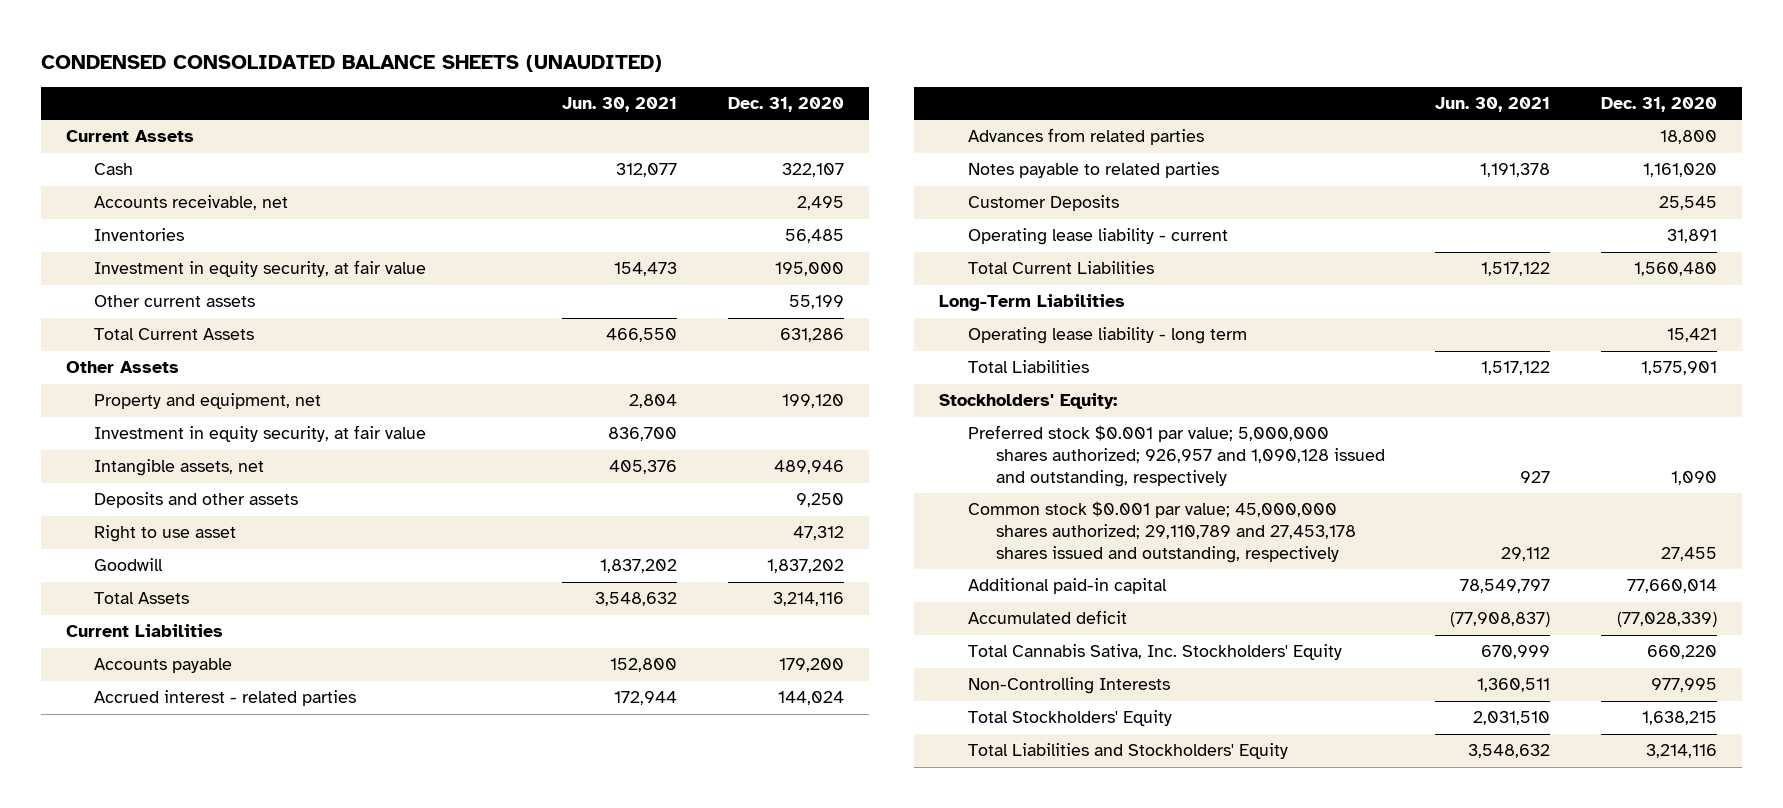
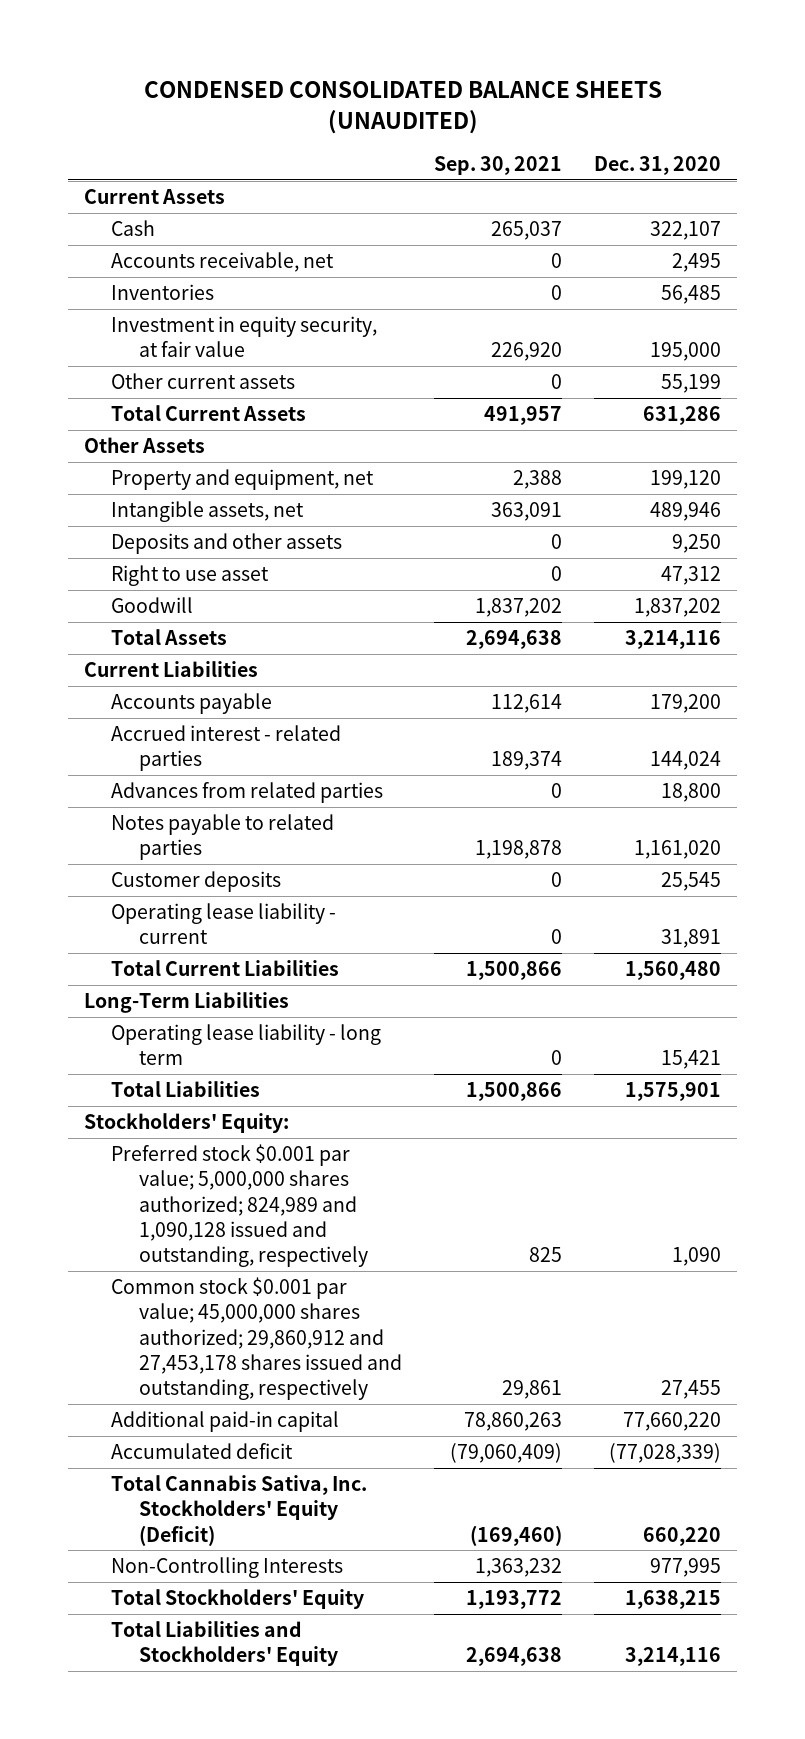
- | Jun. 30, 2021 | Dec. 31, 2020
+ | Sep. 30, 2021 | Dec. 31, 2020
- Investment in equity security, at fair value | 836,700 |
- Customer Deposits | | 25,545
+ Customer deposits | 0 | 25,545
- Preferred stock $0.001 par value; 5,000,000 shares authorized; 926,957 and 1,090,128 issued and outstanding, respectively | 927 | 1,090
- Common stock $0.001 par value; 45,000,000 shares authorized; 29,110,789 and 27,453,178 shares issued and outstanding, respectively | 29,112 | 27,455
- Additional paid-in capital | 78,549,797 | 77,660,014
+ Preferred stock $0.001 par value; 5,000,000 shares authorized; 824,989 and 1,090,128 issued and outstanding, respectively | 825 | 1,090
+ Common stock $0.001 par value; 45,000,000 shares authorized; 29,860,912 and 27,453,178 shares issued and outstanding, respectively | 29,861 | 27,455
+ Additional paid-in capital | 78,860,263 | 77,660,220
- Total Cannabis Sativa, Inc. Stockholders' Equity | 670,999 | 660,220
+ Total Cannabis Sativa, Inc. Stockholders' Equity (Deficit) | (169,460) | 660,220

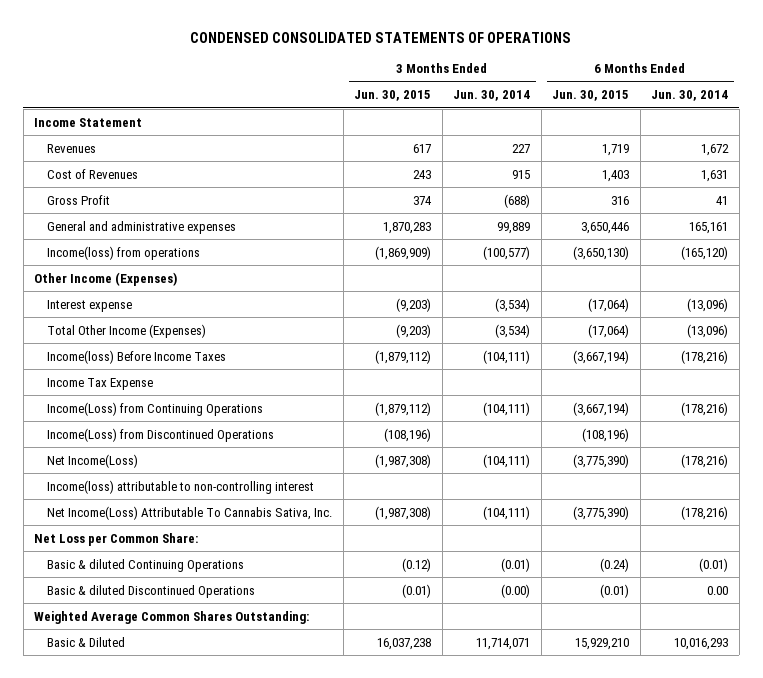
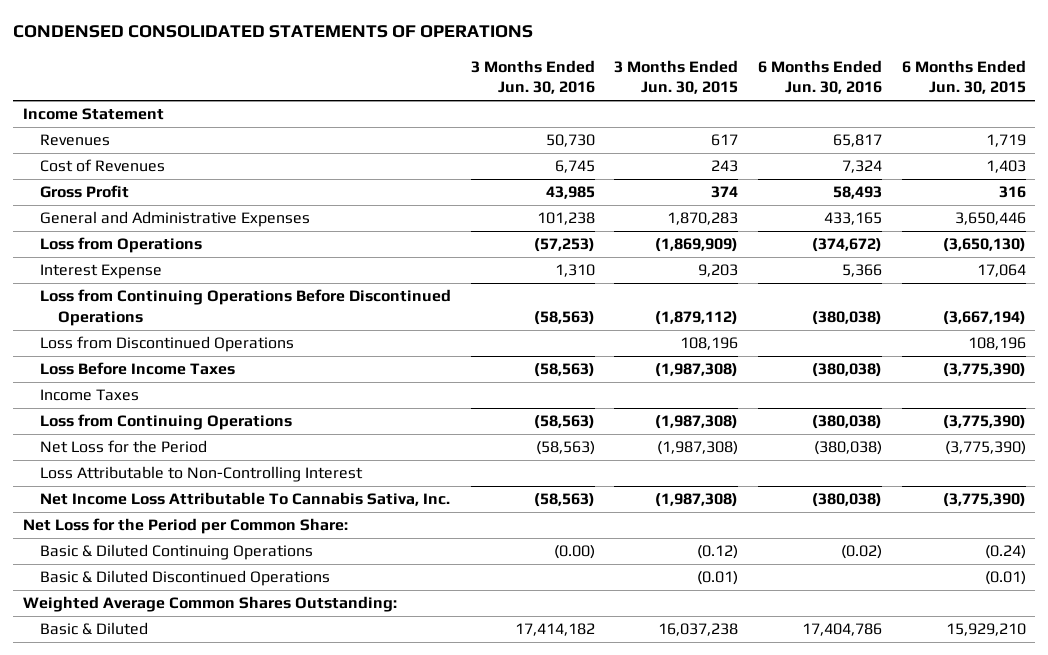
- | 3 Months Ended Jun. 30, 2015 | 3 Months Ended Jun. 30, 2014 | 6 Months Ended Jun. 30, 2015 | 6 Months Ended Jun. 30, 2014
+ | 3 Months Ended Jun. 30, 2016 | 3 Months Ended Jun. 30, 2015 | 6 Months Ended Jun. 30, 2016 | 6 Months Ended Jun. 30, 2015
- General and administrative expenses | 1,870,283 | 99,889 | 3,650,446 | 165,161
- Income(loss) from operations | (1,869,909) | (100,577) | (3,650,130) | (165,120)
- Other Income (Expenses)
- Interest expense | (9,203) | (3,534) | (17,064) | (13,096)
- Total Other Income (Expenses) | (9,203) | (3,534) | (17,064) | (13,096)
- Income(loss) Before Income Taxes | (1,879,112) | (104,111) | (3,667,194) | (178,216)
- Income Tax Expense
- Income(Loss) from Continuing Operations | (1,879,112) | (104,111) | (3,667,194) | (178,216)
- Income(Loss) from Discontinued Operations | (108,196) | | (108,196) |
- Net Income(Loss) | (1,987,308) | (104,111) | (3,775,390) | (178,216)
- Income(loss) attributable to non-controlling interest
- Net Income(Loss) Attributable To Cannabis Sativa, Inc. | (1,987,308) | (104,111) | (3,775,390) | (178,216)
- Net Loss per Common Share:
- Basic & diluted Continuing Operations | (0.12) | (0.01) | (0.24) | (0.01)
- Basic & diluted Discontinued Operations | (0.01) | (0.00) | (0.01) | 0.00
+ General and Administrative Expenses | 101,238 | 1,870,283 | 433,165 | 3,650,446
+ Loss from Operations | (57,253) | (1,869,909) | (374,672) | (3,650,130)
+ Interest Expense | 1,310 | 9,203 | 5,366 | 17,064
+ Loss from Continuing Operations Before Discontinued Operations | (58,563) | (1,879,112) | (380,038) | (3,667,194)
+ Loss from Discontinued Operations | | 108,196 | | 108,196
+ Loss Before Income Taxes | (58,563) | (1,987,308) | (380,038) | (3,775,390)
+ Income Taxes
+ Loss from Continuing Operations | (58,563) | (1,987,308) | (380,038) | (3,775,390)
+ Net Loss for the Period | (58,563) | (1,987,308) | (380,038) | (3,775,390)
+ Loss Attributable to Non-Controlling Interest
+ Net Income Loss Attributable To Cannabis Sativa, Inc. | (58,563) | (1,987,308) | (380,038) | (3,775,390)
+ Net Loss for the Period per Common Share:
+ Basic & Diluted Continuing Operations | (0.00) | (0.12) | (0.02) | (0.24)
+ Basic & Diluted Discontinued Operations | | (0.01) | | (0.01)

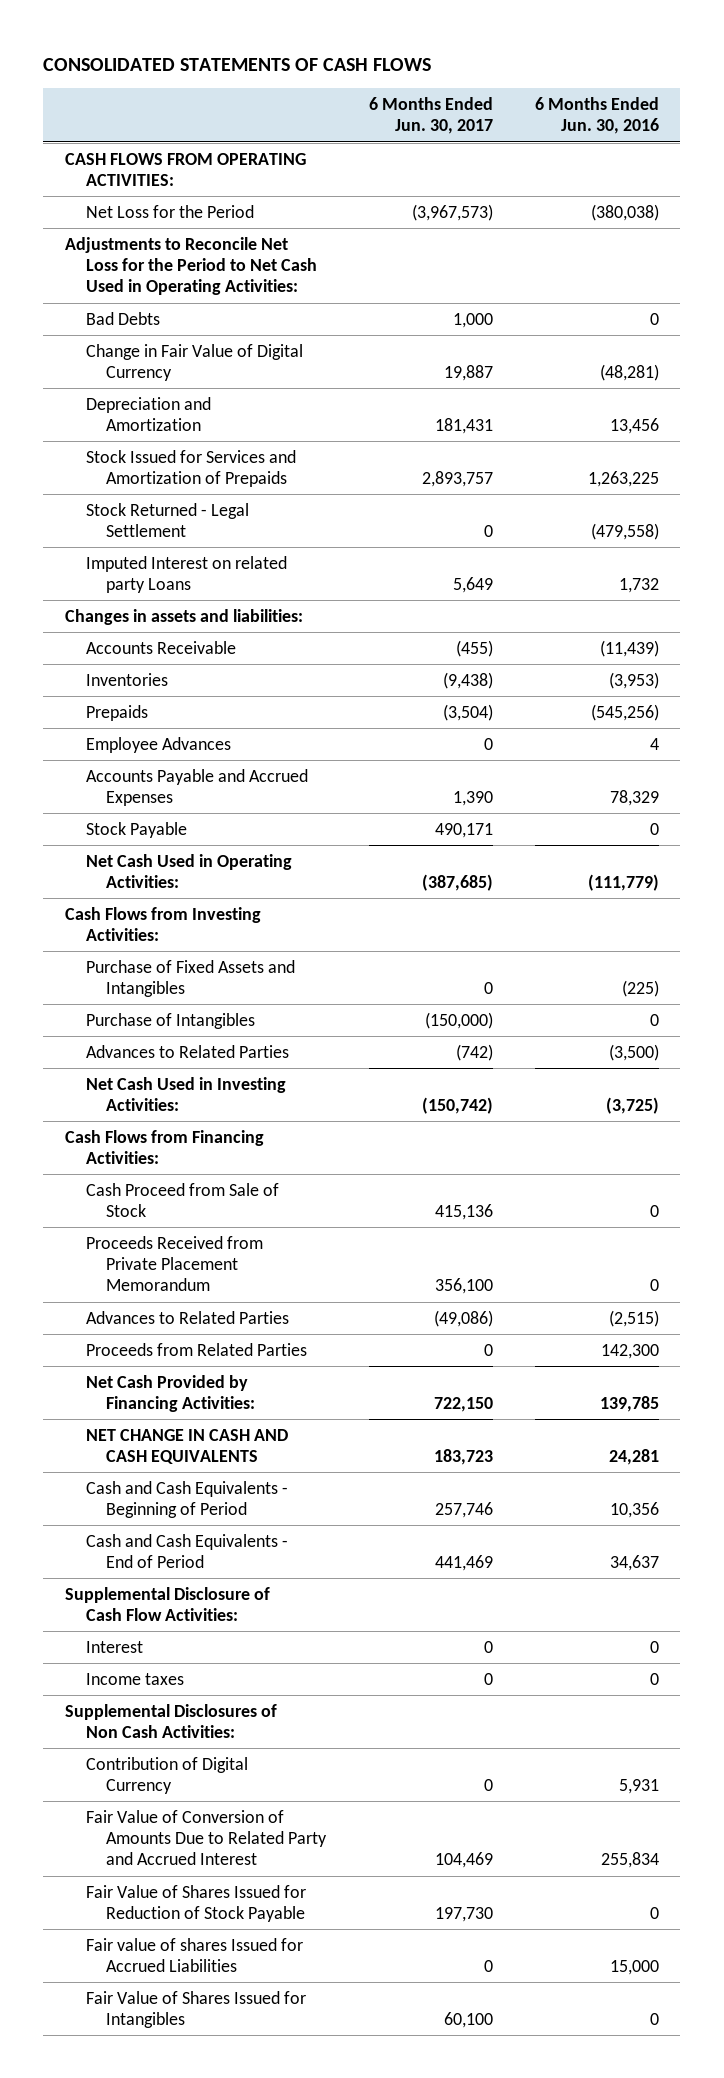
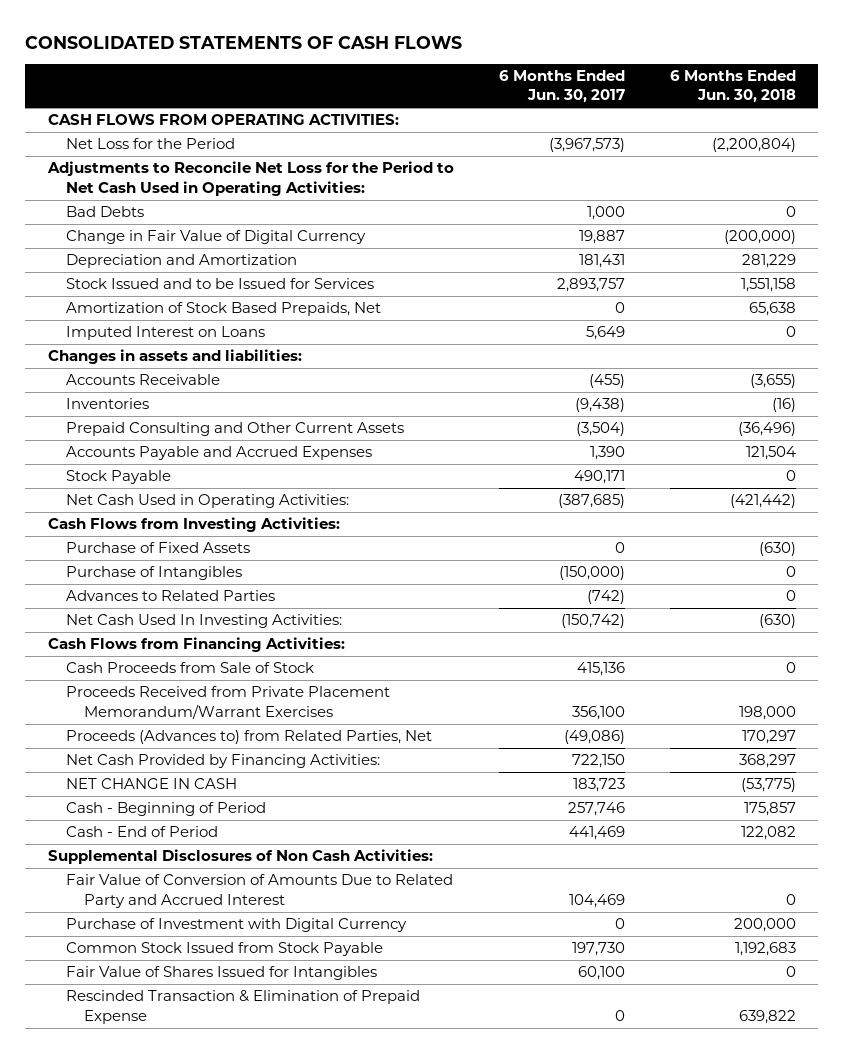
- | 6 Months Ended Jun. 30, 2017 | 6 Months Ended Jun. 30, 2016
+ | 6 Months Ended Jun. 30, 2017 | 6 Months Ended Jun. 30, 2018
- Stock Issued for Services and Amortization of Prepaids | 2,893,757 | 1,263,225
- Stock Returned - Legal Settlement | 0 | (479,558)
- Imputed Interest on related party Loans | 5,649 | 1,732
+ Stock Issued and to be Issued for Services | 2,893,757 | 1,551,158
+ Amortization of Stock Based Prepaids, Net | 0 | 65,638
+ Imputed Interest on Loans | 5,649 | 0
- Prepaids | (3,504) | (545,256)
- Employee Advances | 0 | 4
+ Prepaid Consulting and Other Current Assets | (3,504) | (36,496)
- Purchase of Fixed Assets and Intangibles | 0 | (225)
+ Purchase of Fixed Assets | 0 | (630)
- Net Cash Used in Investing Activities: | (150,742) | (3,725)
+ Net Cash Used In Investing Activities: | (150,742) | (630)
- Cash Proceed from Sale of Stock | 415,136 | 0
- Proceeds Received from Private Placement Memorandum | 356,100 | 0
- Advances to Related Parties | (49,086) | (2,515)
- Proceeds from Related Parties | 0 | 142,300
+ Cash Proceeds from Sale of Stock | 415,136 | 0
+ Proceeds Received from Private Placement Memorandum/Warrant Exercises | 356,100 | 198,000
+ Proceeds (Advances to) from Related Parties, Net | (49,086) | 170,297
- NET CHANGE IN CASH AND CASH EQUIVALENTS | 183,723 | 24,281
- Cash and Cash Equivalents - Beginning of Period | 257,746 | 10,356
- Cash and Cash Equivalents - End of Period | 441,469 | 34,637
- Supplemental Disclosure of Cash Flow Activities:
- Interest | 0 | 0
- Income taxes | 0 | 0
+ NET CHANGE IN CASH | 183,723 | (53,775)
+ Cash - Beginning of Period | 257,746 | 175,857
+ Cash - End of Period | 441,469 | 122,082
- Contribution of Digital Currency | 0 | 5,931
- Fair Value of Shares Issued for Reduction of Stock Payable | 197,730 | 0
- Fair value of shares Issued for Accrued Liabilities | 0 | 15,000
+ Purchase of Investment with Digital Currency | 0 | 200,000
+ Common Stock Issued from Stock Payable | 197,730 | 1,192,683
+ Rescinded Transaction & Elimination of Prepaid Expense | 0 | 639,822

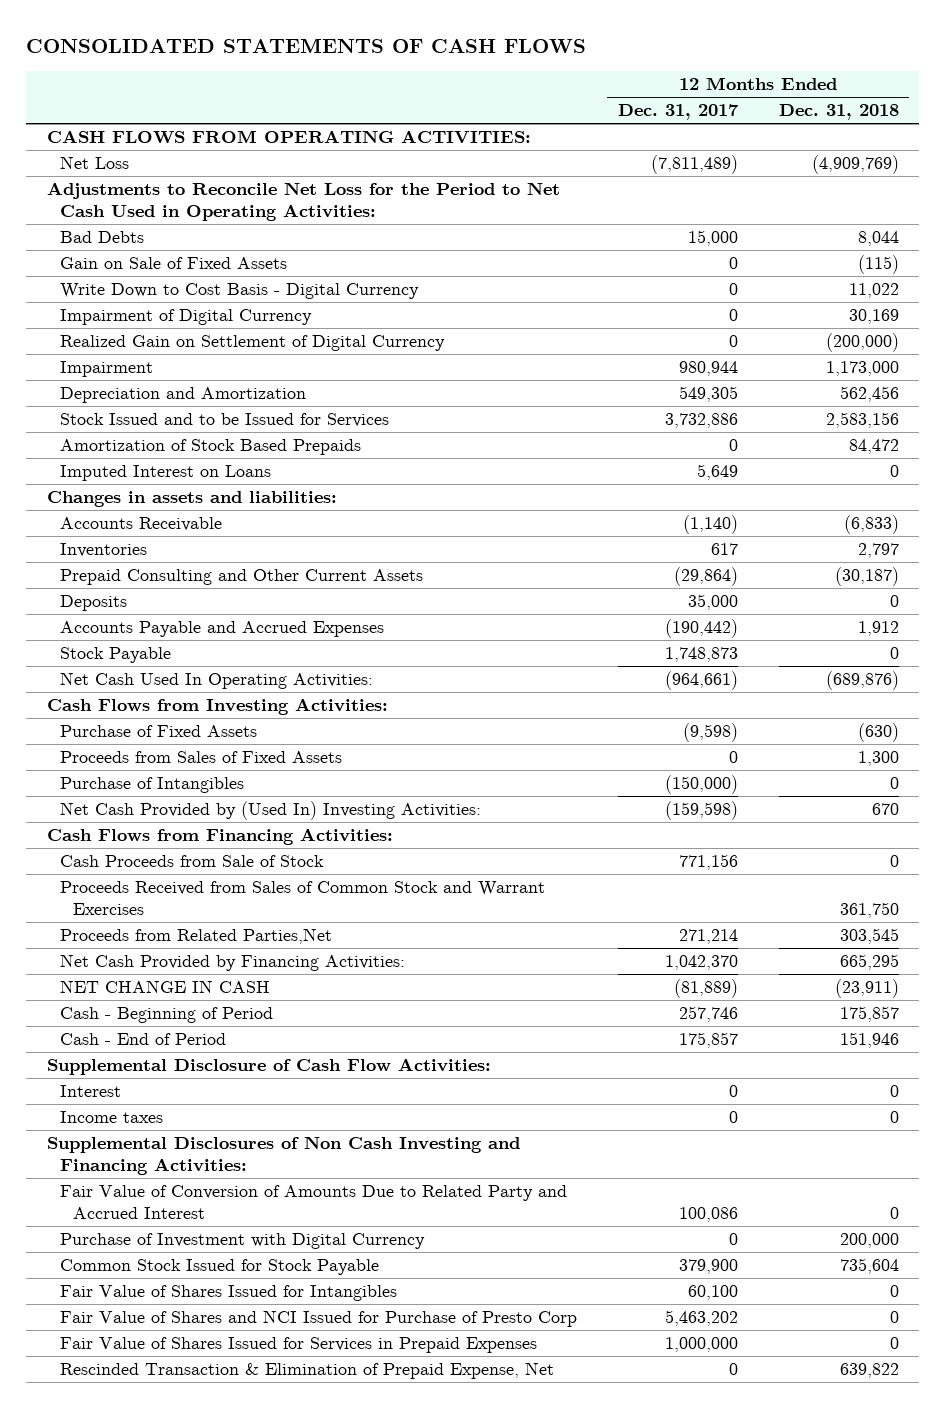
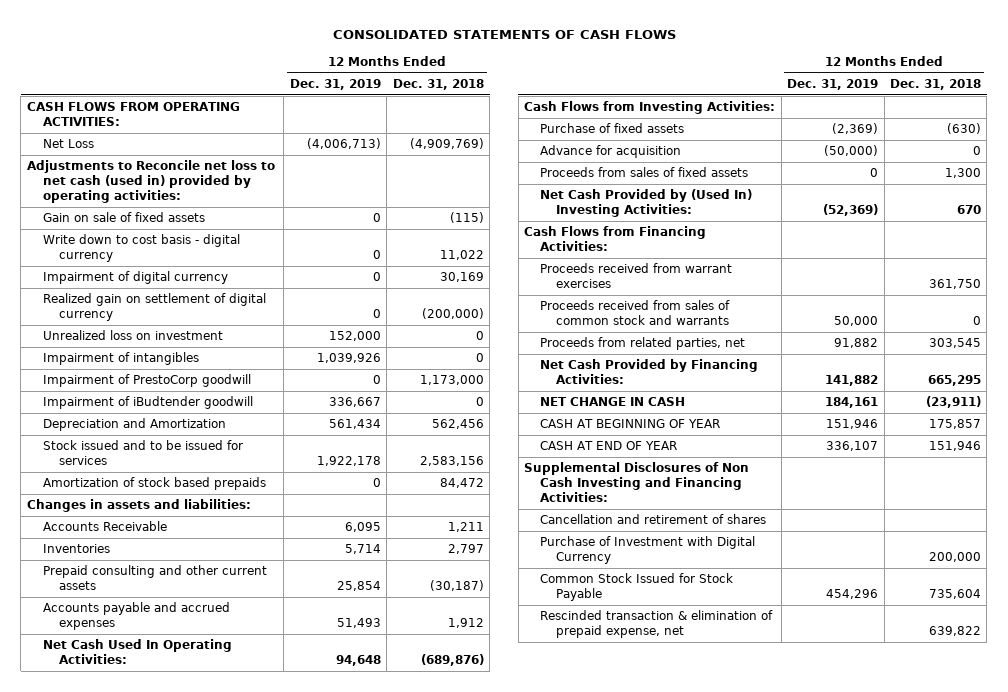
- | 12 Months Ended Dec. 31, 2017 | 12 Months Ended Dec. 31, 2018
+ | 12 Months Ended Dec. 31, 2019 | 12 Months Ended Dec. 31, 2018
- Adjustments to Reconcile Net Loss for the Period to Net Cash Used in Operating Activities:
- Bad Debts | 15,000 | 8,044
- Gain on Sale of Fixed Assets | 0 | (115)
- Write Down to Cost Basis - Digital Currency | 0 | 11,022
- Impairment of Digital Currency | 0 | 30,169
- Realized Gain on Settlement of Digital Currency | 0 | (200,000)
- Impairment | 980,944 | 1,173,000
+ Adjustments to Reconcile net loss to net cash (used in) provided by operating activities:
+ Gain on sale of fixed assets | 0 | (115)
+ Write down to cost basis - digital currency | 0 | 11,022
+ Impairment of digital currency | 0 | 30,169
+ Realized gain on settlement of digital currency | 0 | (200,000)
+ Unrealized loss on investment | 152,000 | 0
+ Impairment of intangibles | 1,039,926 | 0
+ Impairment of PrestoCorp goodwill | 0 | 1,173,000
+ Impairment of iBudtender goodwill | 336,667 | 0
- Stock Issued and to be Issued for Services | 3,732,886 | 2,583,156
- Amortization of Stock Based Prepaids | 0 | 84,472
- Imputed Interest on Loans | 5,649 | 0
+ Stock issued and to be issued for services | 1,922,178 | 2,583,156
+ Amortization of stock based prepaids | 0 | 84,472
- Accounts Receivable | (1,140) | (6,833)
+ Accounts Receivable | 6,095 | 1,211
- Prepaid Consulting and Other Current Assets | (29,864) | (30,187)
- Deposits | 35,000 | 0
- Accounts Payable and Accrued Expenses | (190,442) | 1,912
- Stock Payable | 1,748,873 | 0
+ Prepaid consulting and other current assets | 25,854 | (30,187)
+ Accounts payable and accrued expenses | 51,493 | 1,912
- Purchase of Fixed Assets | (9,598) | (630)
- Proceeds from Sales of Fixed Assets | 0 | 1,300
- Purchase of Intangibles | (150,000) | 0
+ Purchase of fixed assets | (2,369) | (630)
+ Advance for acquisition | (50,000) | 0
+ Proceeds from sales of fixed assets | 0 | 1,300
- Cash Proceeds from Sale of Stock | 771,156 | 0
- Proceeds Received from Sales of Common Stock and Warrant Exercises | | 361,750
- Proceeds from Related Parties,Net | 271,214 | 303,545
+ Proceeds received from warrant exercises | | 361,750
+ Proceeds received from sales of common stock and warrants | 50,000 | 0
+ Proceeds from related parties, net | 91,882 | 303,545
- Cash - Beginning of Period | 257,746 | 175,857
- Cash - End of Period | 175,857 | 151,946
- Supplemental Disclosure of Cash Flow Activities:
- Interest | 0 | 0
- Income taxes | 0 | 0
+ CASH AT BEGINNING OF YEAR | 151,946 | 175,857
+ CASH AT END OF YEAR | 336,107 | 151,946
- Fair Value of Conversion of Amounts Due to Related Party and Accrued Interest | 100,086 | 0
+ Cancellation and retirement of shares
- Fair Value of Shares Issued for Intangibles | 60,100 | 0
- Fair Value of Shares and NCI Issued for Purchase of Presto Corp | 5,463,202 | 0
- Fair Value of Shares Issued for Services in Prepaid Expenses | 1,000,000 | 0
- Rescinded Transaction & Elimination of Prepaid Expense, Net | 0 | 639,822
+ Rescinded transaction & elimination of prepaid expense, net | | 639,822

